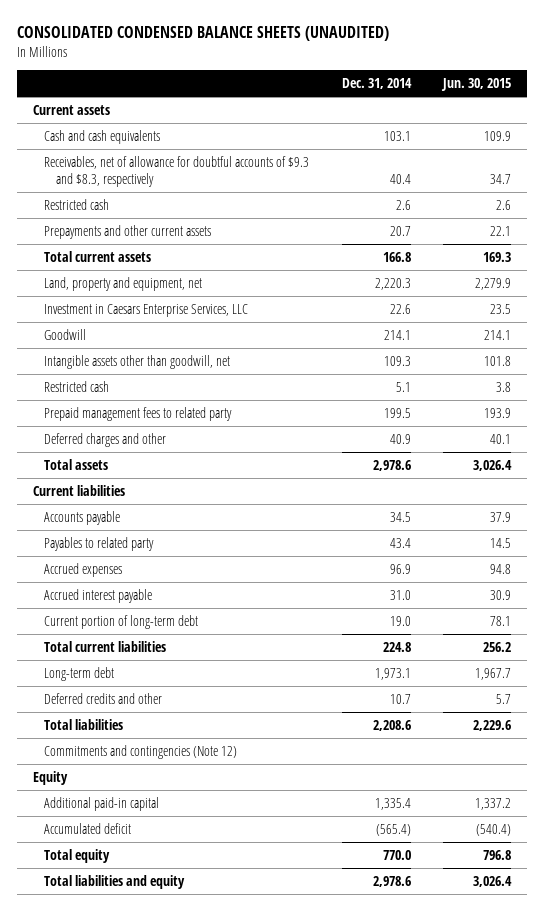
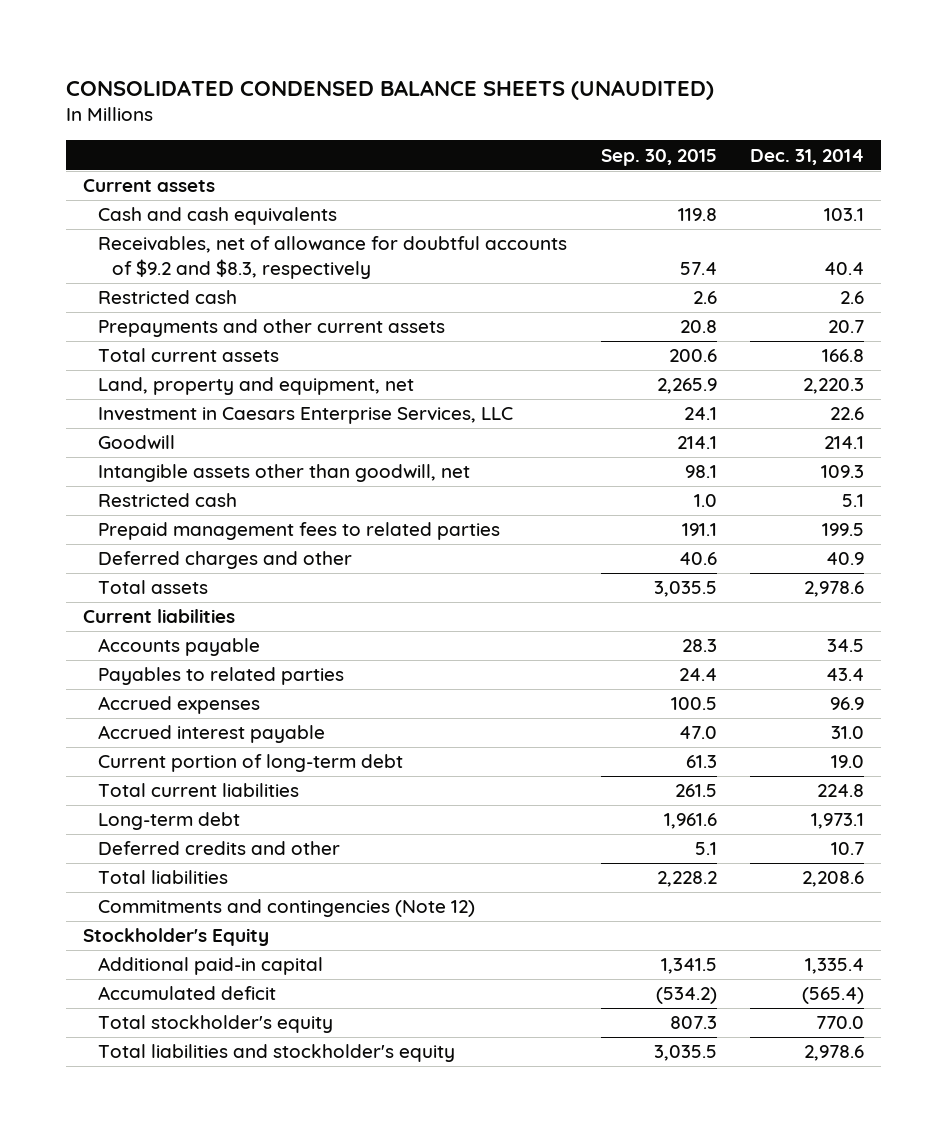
- | Dec. 31, 2014 | Jun. 30, 2015
+ | Sep. 30, 2015 | Dec. 31, 2014
- Receivables, net of allowance for doubtful accounts of $9.3 and $8.3, respectively | 40.4 | 34.7
+ Receivables, net of allowance for doubtful accounts of $9.2 and $8.3, respectively | 57.4 | 40.4
- Prepaid management fees to related party | 199.5 | 193.9
+ Prepaid management fees to related parties | 191.1 | 199.5
- Payables to related party | 43.4 | 14.5
+ Payables to related parties | 24.4 | 43.4
- Equity
+ Stockholder's Equity
- Total equity | 770.0 | 796.8
- Total liabilities and equity | 2,978.6 | 3,026.4
+ Total stockholder's equity | 807.3 | 770.0
+ Total liabilities and stockholder's equity | 3,035.5 | 2,978.6

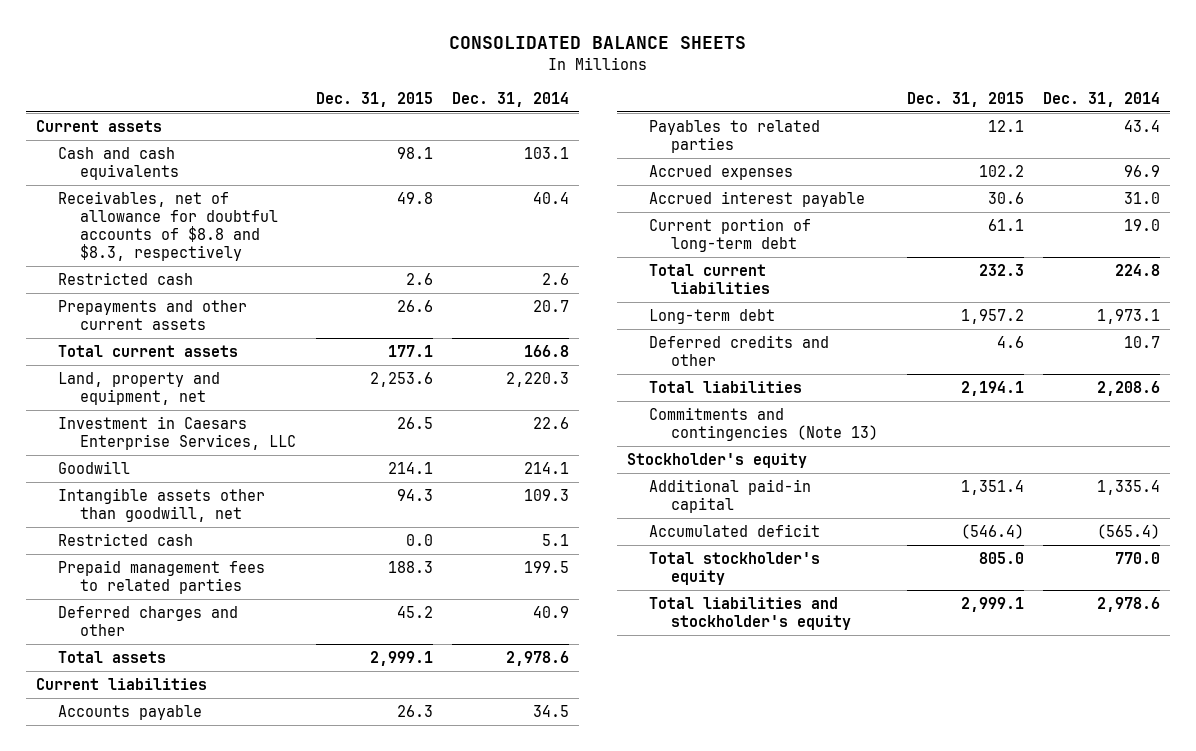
- CONSOLIDATED CONDENSED BALANCE SHEETS (UNAUDITED)
+ CONSOLIDATED BALANCE SHEETS
- | Sep. 30, 2015 | Dec. 31, 2014
+ | Dec. 31, 2015 | Dec. 31, 2014
- Receivables, net of allowance for doubtful accounts of $9.2 and $8.3, respectively | 57.4 | 40.4
+ Receivables, net of allowance for doubtful accounts of $8.8 and $8.3, respectively | 49.8 | 40.4
- Commitments and contingencies (Note 12)
- Stockholder's Equity
+ Commitments and contingencies (Note 13)
+ Stockholder's equity

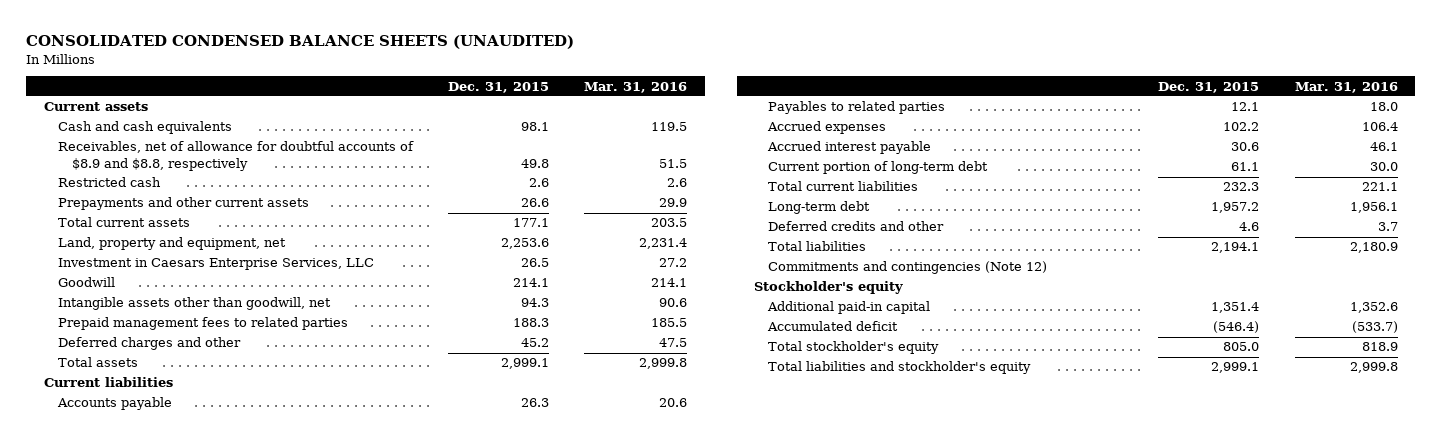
- CONSOLIDATED BALANCE SHEETS
+ CONSOLIDATED CONDENSED BALANCE SHEETS (UNAUDITED)
- | Dec. 31, 2015 | Dec. 31, 2014
+ | Dec. 31, 2015 | Mar. 31, 2016
- Receivables, net of allowance for doubtful accounts of $8.8 and $8.3, respectively | 49.8 | 40.4
+ Receivables, net of allowance for doubtful accounts of $8.9 and $8.8, respectively | 49.8 | 51.5
- Restricted cash | 0.0 | 5.1
- Commitments and contingencies (Note 13)
+ Commitments and contingencies (Note 12)

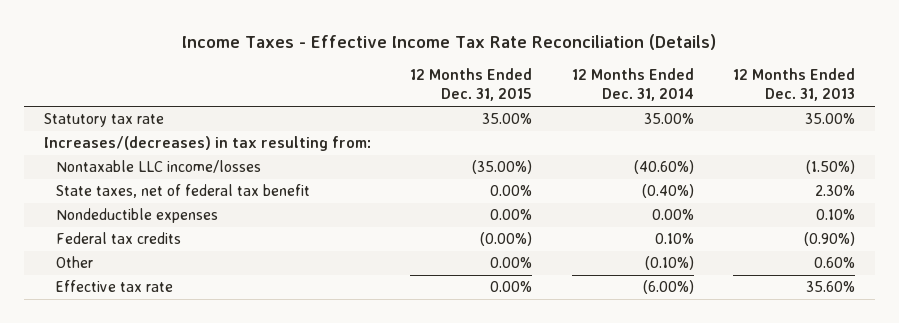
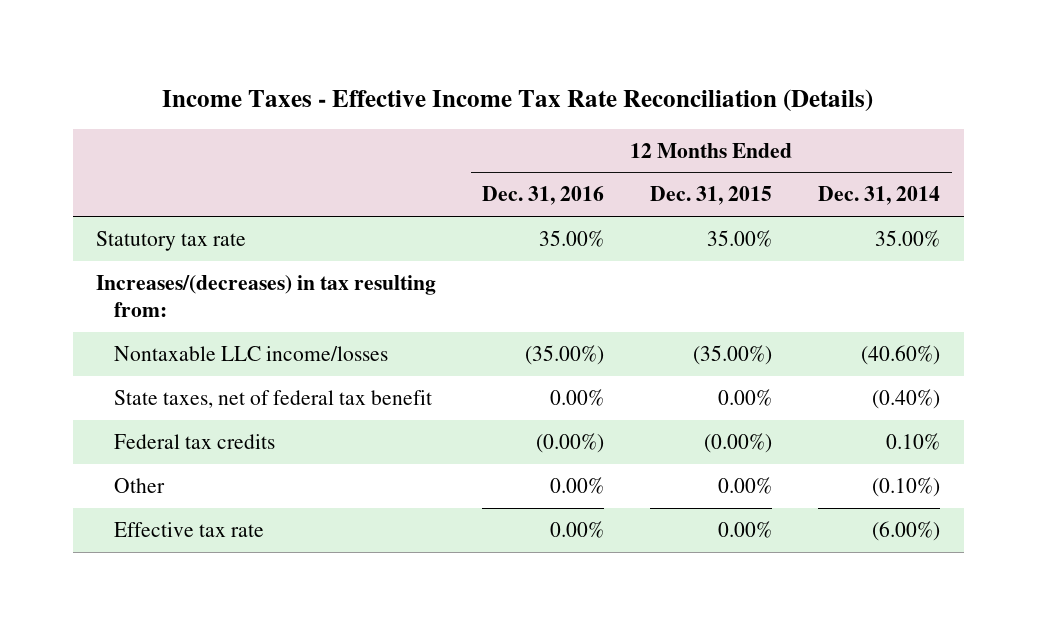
- | 12 Months Ended Dec. 31, 2015 | 12 Months Ended Dec. 31, 2014 | 12 Months Ended Dec. 31, 2013
+ | 12 Months Ended Dec. 31, 2016 | 12 Months Ended Dec. 31, 2015 | 12 Months Ended Dec. 31, 2014
- Nondeductible expenses | 0.00% | 0.00% | 0.10%

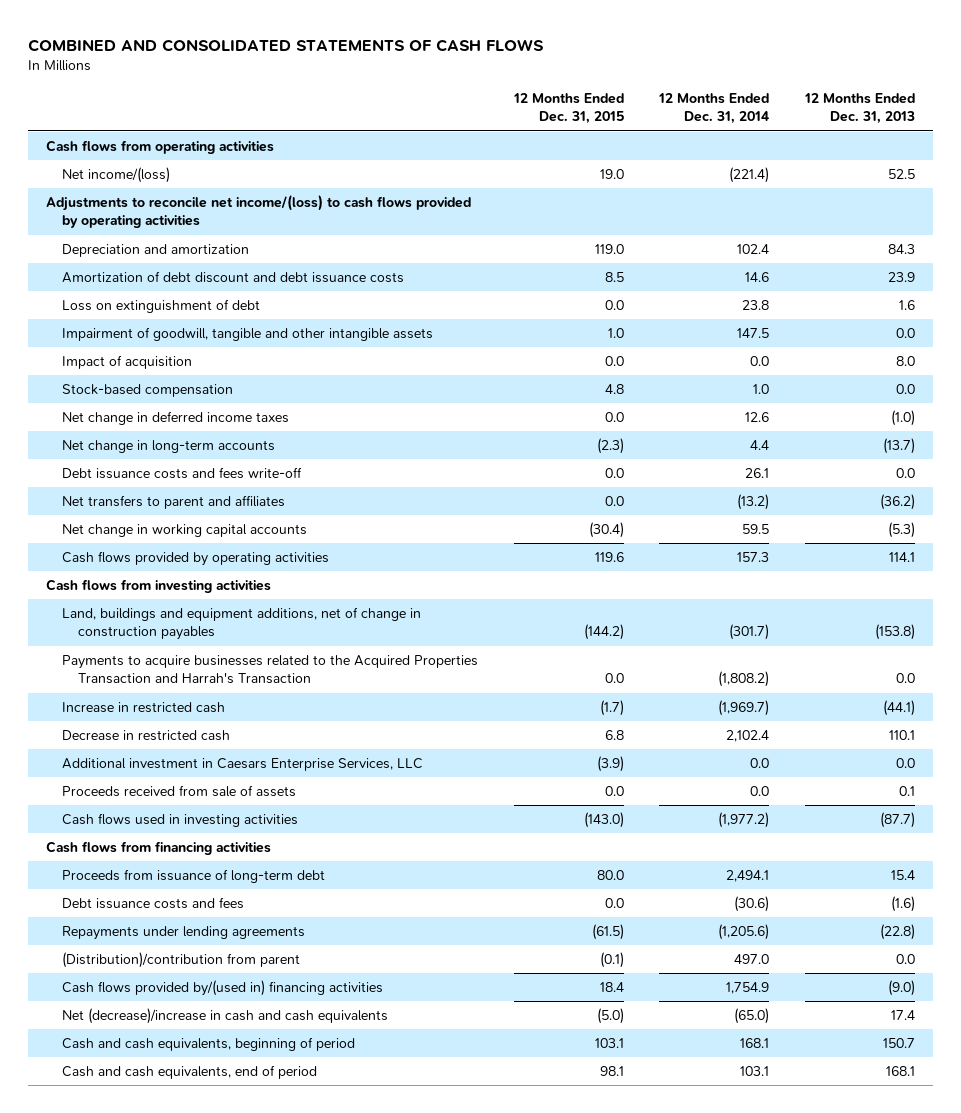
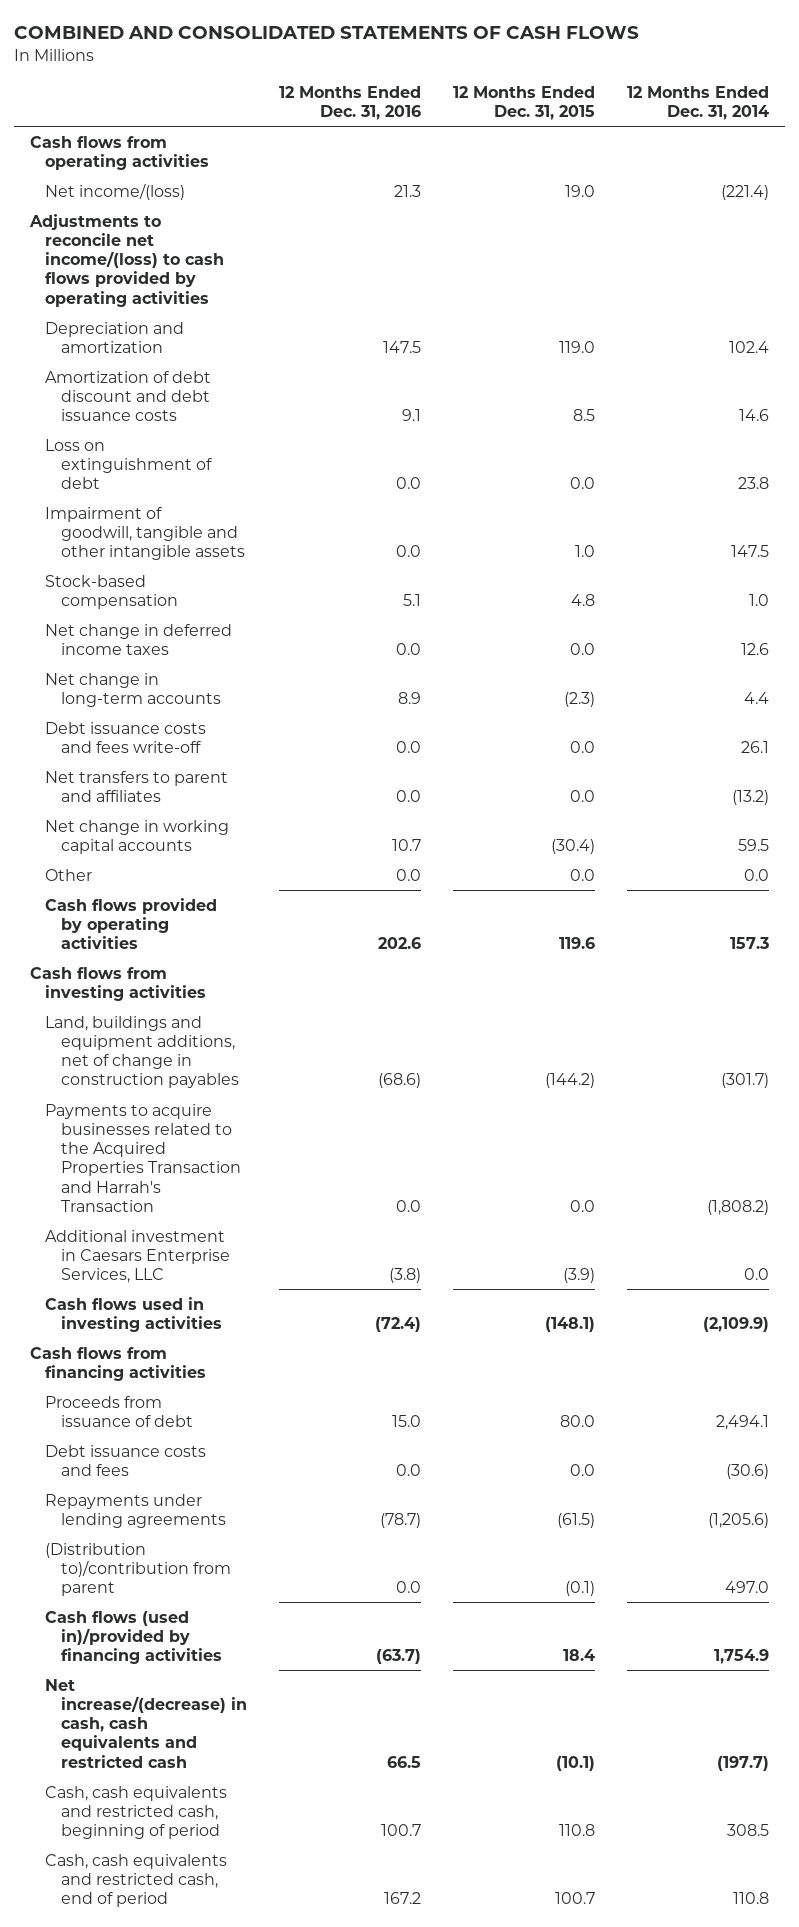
- | 12 Months Ended Dec. 31, 2015 | 12 Months Ended Dec. 31, 2014 | 12 Months Ended Dec. 31, 2013
+ | 12 Months Ended Dec. 31, 2016 | 12 Months Ended Dec. 31, 2015 | 12 Months Ended Dec. 31, 2014
- Impact of acquisition | 0.0 | 0.0 | 8.0
+ Other | 0.0 | 0.0 | 0.0
- Increase in restricted cash | (1.7) | (1,969.7) | (44.1)
- Decrease in restricted cash | 6.8 | 2,102.4 | 110.1
- Proceeds received from sale of assets | 0.0 | 0.0 | 0.1
- Cash flows used in investing activities | (143.0) | (1,977.2) | (87.7)
+ Cash flows used in investing activities | (72.4) | (148.1) | (2,109.9)
- Proceeds from issuance of long-term debt | 80.0 | 2,494.1 | 15.4
+ Proceeds from issuance of debt | 15.0 | 80.0 | 2,494.1
- (Distribution)/contribution from parent | (0.1) | 497.0 | 0.0
- Cash flows provided by/(used in) financing activities | 18.4 | 1,754.9 | (9.0)
- Net (decrease)/increase in cash and cash equivalents | (5.0) | (65.0) | 17.4
- Cash and cash equivalents, beginning of period | 103.1 | 168.1 | 150.7
- Cash and cash equivalents, end of period | 98.1 | 103.1 | 168.1
+ (Distribution to)/contribution from parent | 0.0 | (0.1) | 497.0
+ Cash flows (used in)/provided by financing activities | (63.7) | 18.4 | 1,754.9
+ Net increase/(decrease) in cash, cash equivalents and restricted cash | 66.5 | (10.1) | (197.7)
+ Cash, cash equivalents and restricted cash, beginning of period | 100.7 | 110.8 | 308.5
+ Cash, cash equivalents and restricted cash, end of period | 167.2 | 100.7 | 110.8

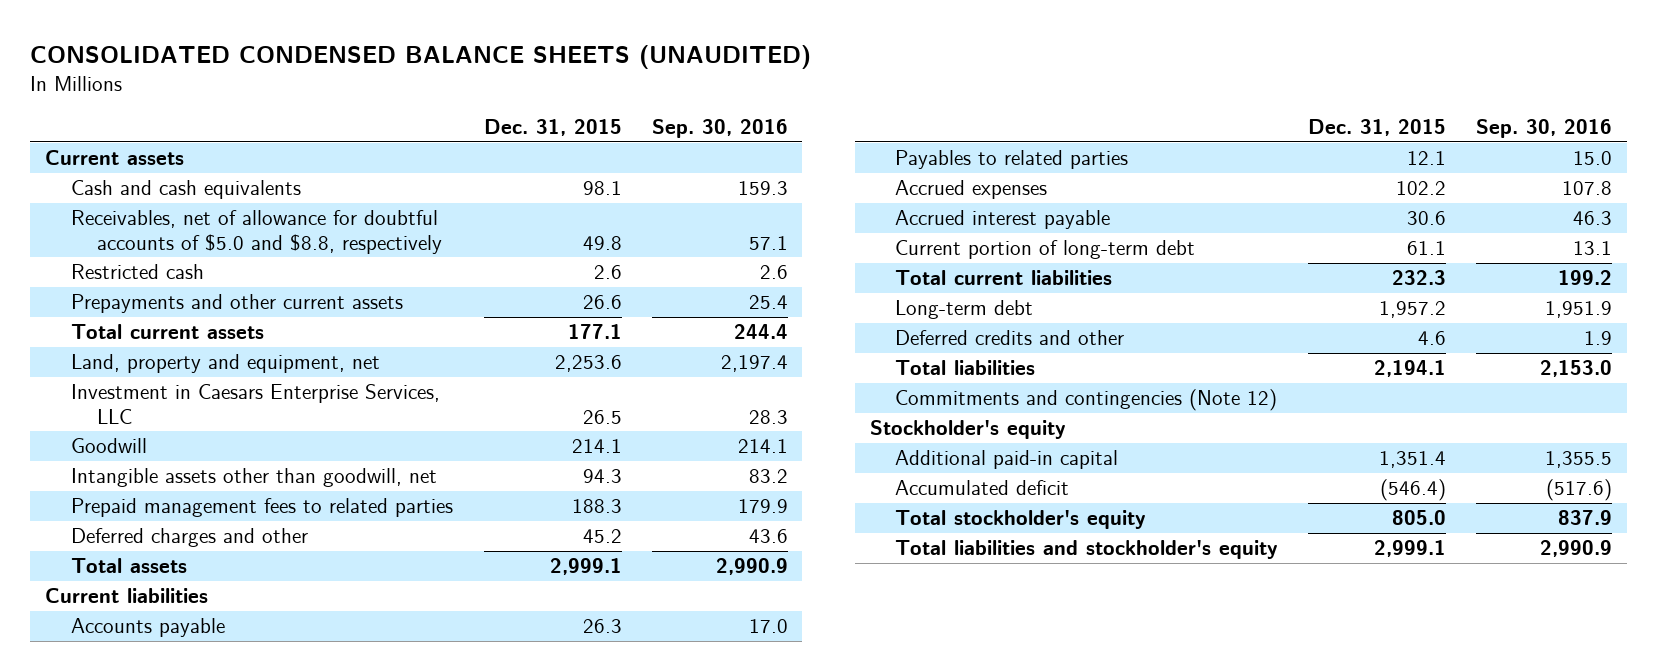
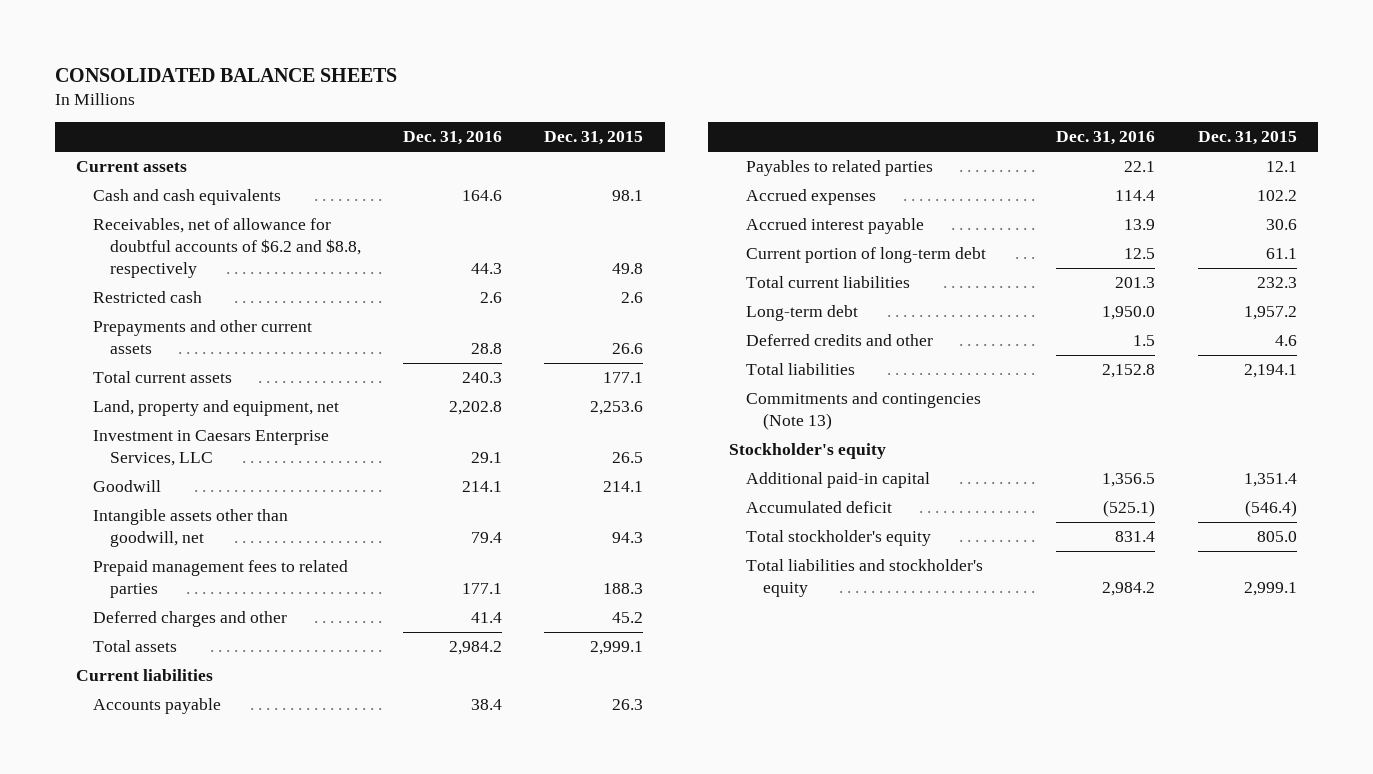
- CONSOLIDATED CONDENSED BALANCE SHEETS (UNAUDITED)
+ CONSOLIDATED BALANCE SHEETS
- | Dec. 31, 2015 | Sep. 30, 2016
+ | Dec. 31, 2016 | Dec. 31, 2015
- Receivables, net of allowance for doubtful accounts of $5.0 and $8.8, respectively | 49.8 | 57.1
+ Receivables, net of allowance for doubtful accounts of $6.2 and $8.8, respectively | 44.3 | 49.8
- Commitments and contingencies (Note 12)
+ Commitments and contingencies (Note 13)

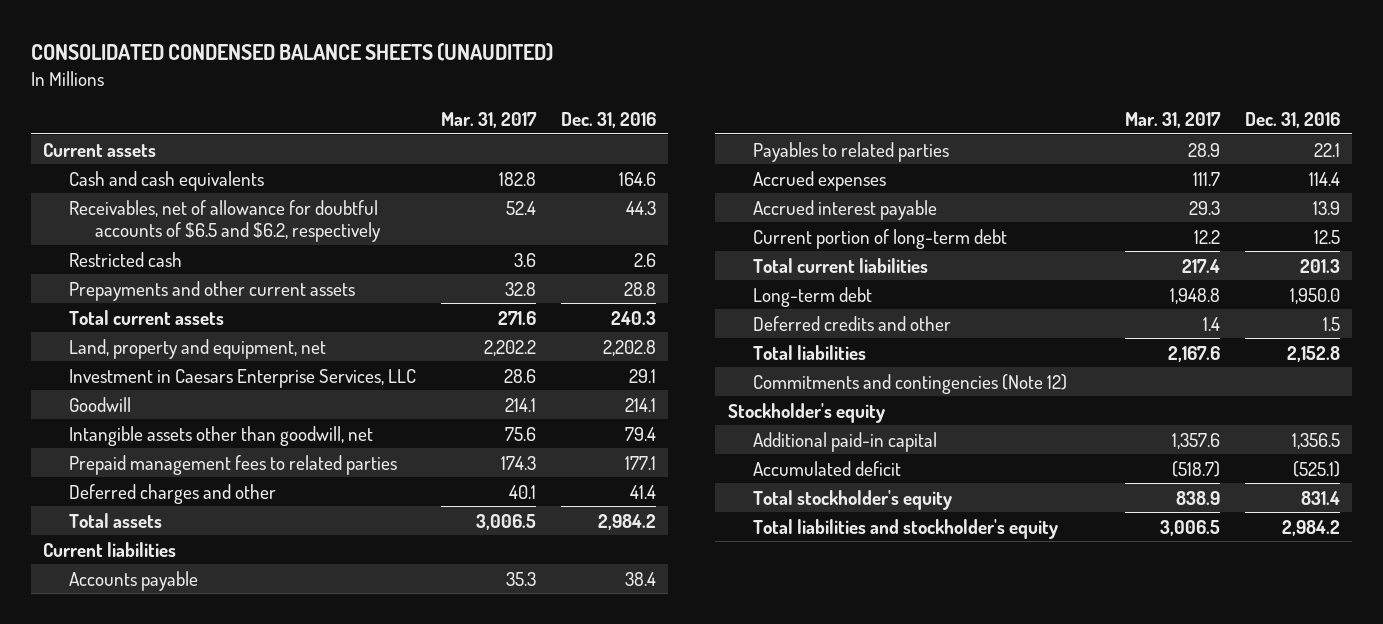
- CONSOLIDATED BALANCE SHEETS
+ CONSOLIDATED CONDENSED BALANCE SHEETS (UNAUDITED)
- | Dec. 31, 2016 | Dec. 31, 2015
+ | Mar. 31, 2017 | Dec. 31, 2016
- Receivables, net of allowance for doubtful accounts of $6.2 and $8.8, respectively | 44.3 | 49.8
+ Receivables, net of allowance for doubtful accounts of $6.5 and $6.2, respectively | 52.4 | 44.3
- Commitments and contingencies (Note 13)
+ Commitments and contingencies (Note 12)

